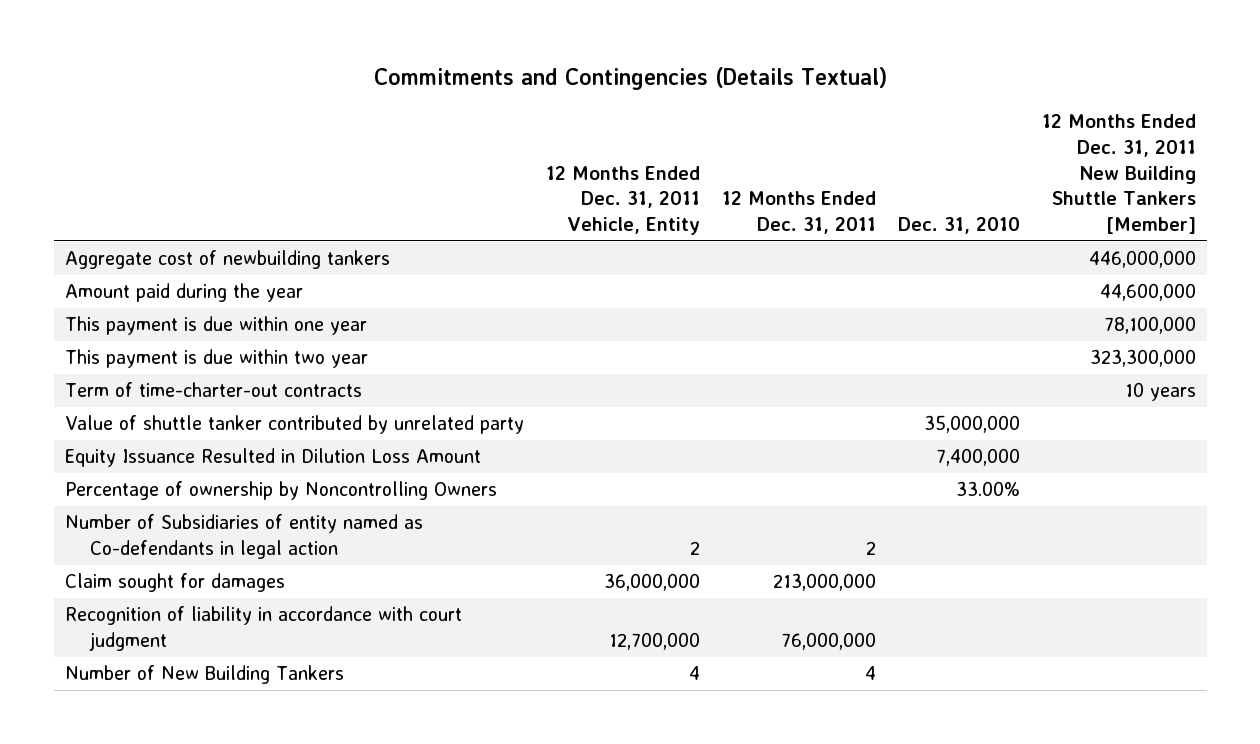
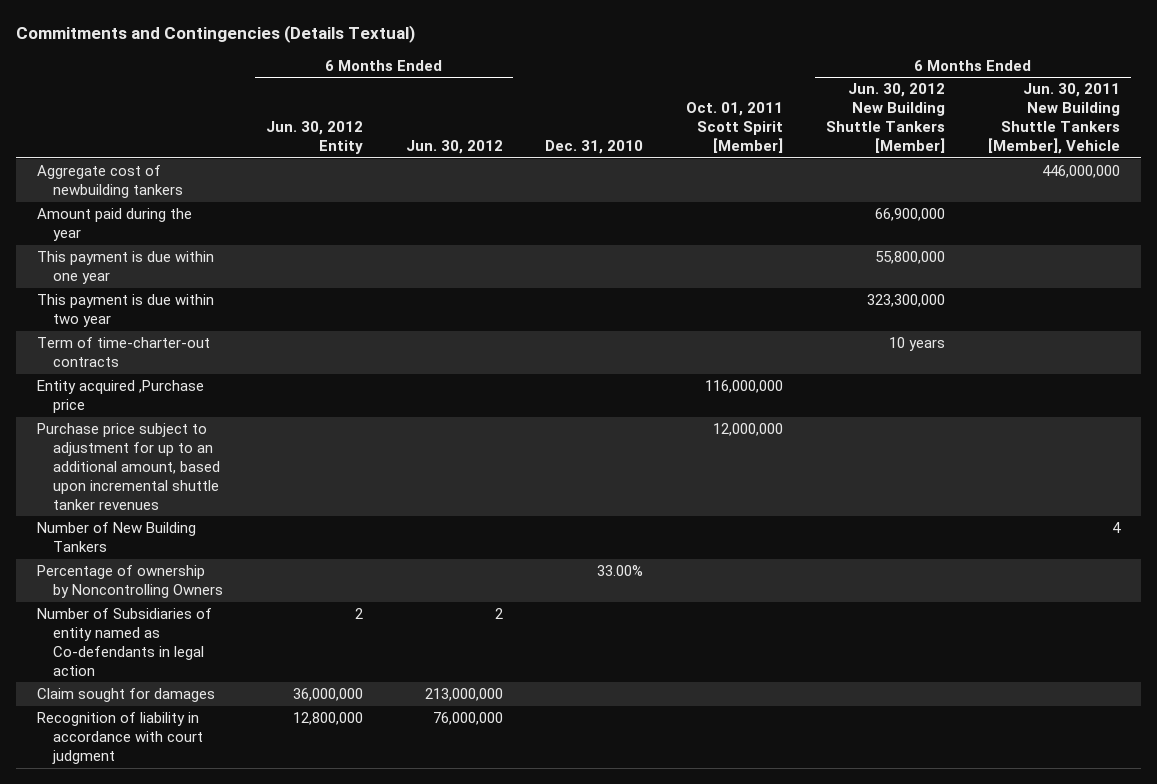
- | 12 Months Ended Dec. 31, 2011 Vehicle, Entity | 12 Months Ended Dec. 31, 2011 | Dec. 31, 2010 | 12 Months Ended Dec. 31, 2011 New Building Shuttle Tankers [Member]
+ | 6 Months Ended Jun. 30, 2012 Entity | 6 Months Ended Jun. 30, 2012 | Dec. 31, 2010 | Oct. 01, 2011 Scott Spirit [Member] | 6 Months Ended Jun. 30, 2012 New Building Shuttle Tankers [Member] | 6 Months Ended Jun. 30, 2011 New Building Shuttle Tankers [Member], Vehicle
- Value of shuttle tanker contributed by unrelated party | | | 35,000,000 |
- Equity Issuance Resulted in Dilution Loss Amount | | | 7,400,000 |
+ Entity acquired ,Purchase price | | | | 116,000,000 | |
+ Purchase price subject to adjustment for up to an additional amount, based upon incremental shuttle tanker revenues | | | | 12,000,000 | |
moved up: Number of New Building Tankers | | | | | | 4

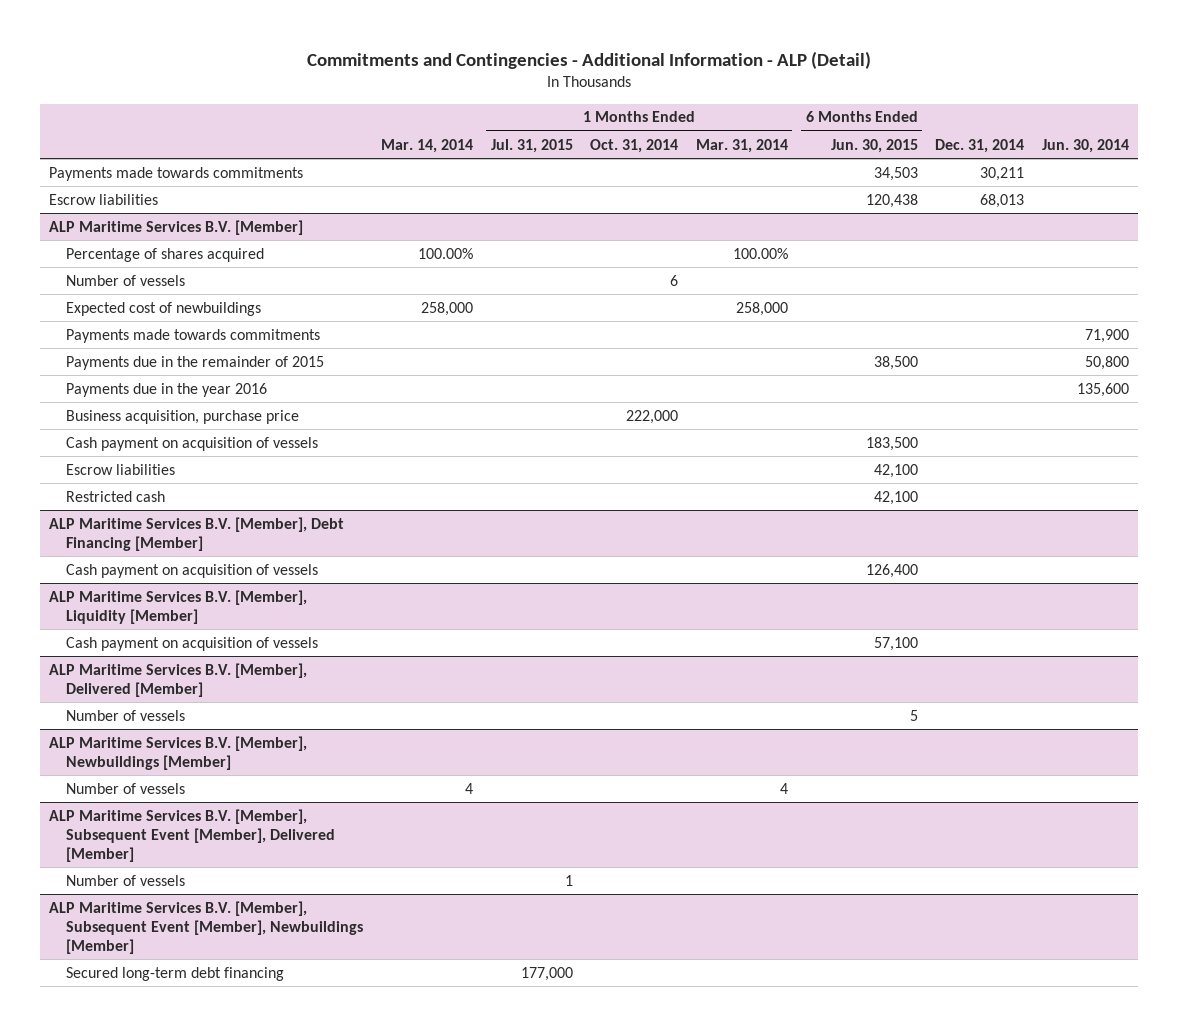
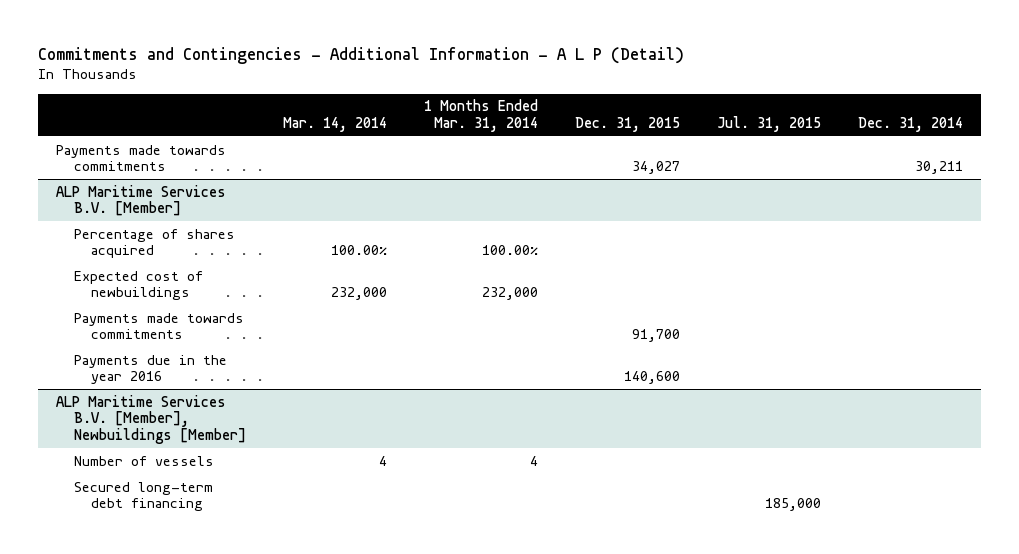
- Commitments and Contingencies - Additional Information - ALP (Detail)
+ Commitments and Contingencies - Additional Information - A L P (Detail)
- | Mar. 14, 2014 | 1 Months Ended Jul. 31, 2015 | 1 Months Ended Oct. 31, 2014 | 1 Months Ended Mar. 31, 2014 | 6 Months Ended Jun. 30, 2015 | Dec. 31, 2014 | Jun. 30, 2014
+ | Mar. 14, 2014 | 1 Months Ended Mar. 31, 2014 | Dec. 31, 2015 | Jul. 31, 2015 | Dec. 31, 2014
- Escrow liabilities | | | | | 120,438 | 68,013 |
@ ALP Maritime Services B.V. [Member]
- Number of vessels | | | 6 | | | |
- Expected cost of newbuildings | 258,000 | | | 258,000 | | |
+ Expected cost of newbuildings | 232,000 | 232,000 | | |
- Payments due in the remainder of 2015 | | | | | 38,500 | | 50,800
- Business acquisition, purchase price | | | 222,000 | | | |
- Cash payment on acquisition of vessels | | | | | 183,500 | |
- Escrow liabilities | | | | | 42,100 | |
- Restricted cash | | | | | 42,100 | |
- ALP Maritime Services B.V. [Member], Debt Financing [Member]
- Cash payment on acquisition of vessels | | | | | 126,400 | |
- ALP Maritime Services B.V. [Member], Liquidity [Member]
- Cash payment on acquisition of vessels | | | | | 57,100 | |
- ALP Maritime Services B.V. [Member], Delivered [Member]
- Number of vessels | | | | | 5 | |
- ALP Maritime Services B.V. [Member], Subsequent Event [Member], Delivered [Member]
- Number of vessels | | 1 | | | | |
- ALP Maritime Services B.V. [Member], Subsequent Event [Member], Newbuildings [Member]
- Secured long-term debt financing | | 177,000 | | | | |
@ ALP Maritime Services B.V. [Member], Newbuildings [Member]
+ Secured long-term debt financing | | | | 185,000 |

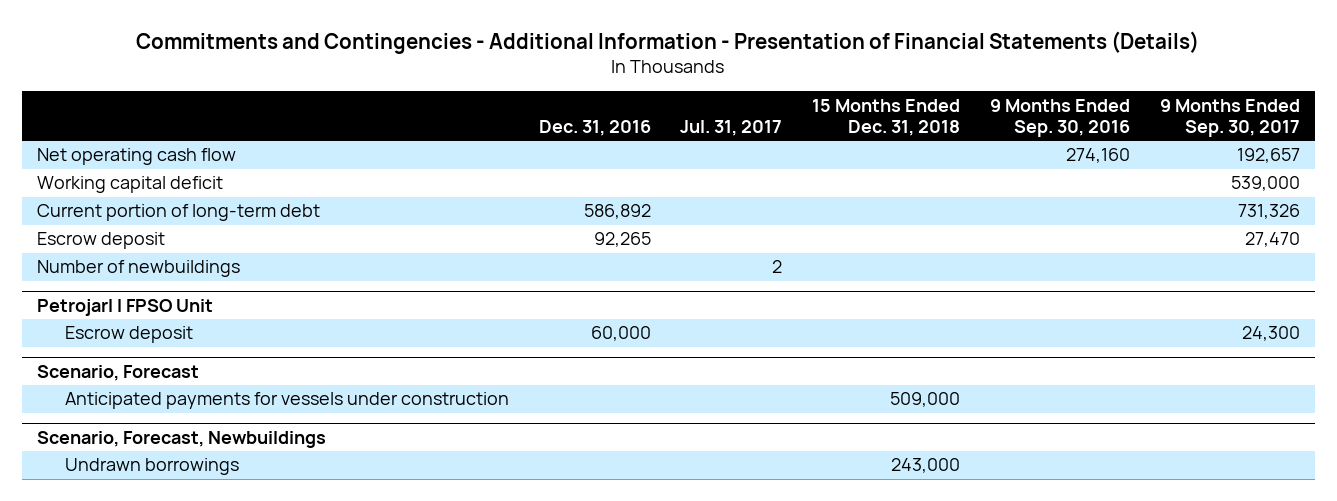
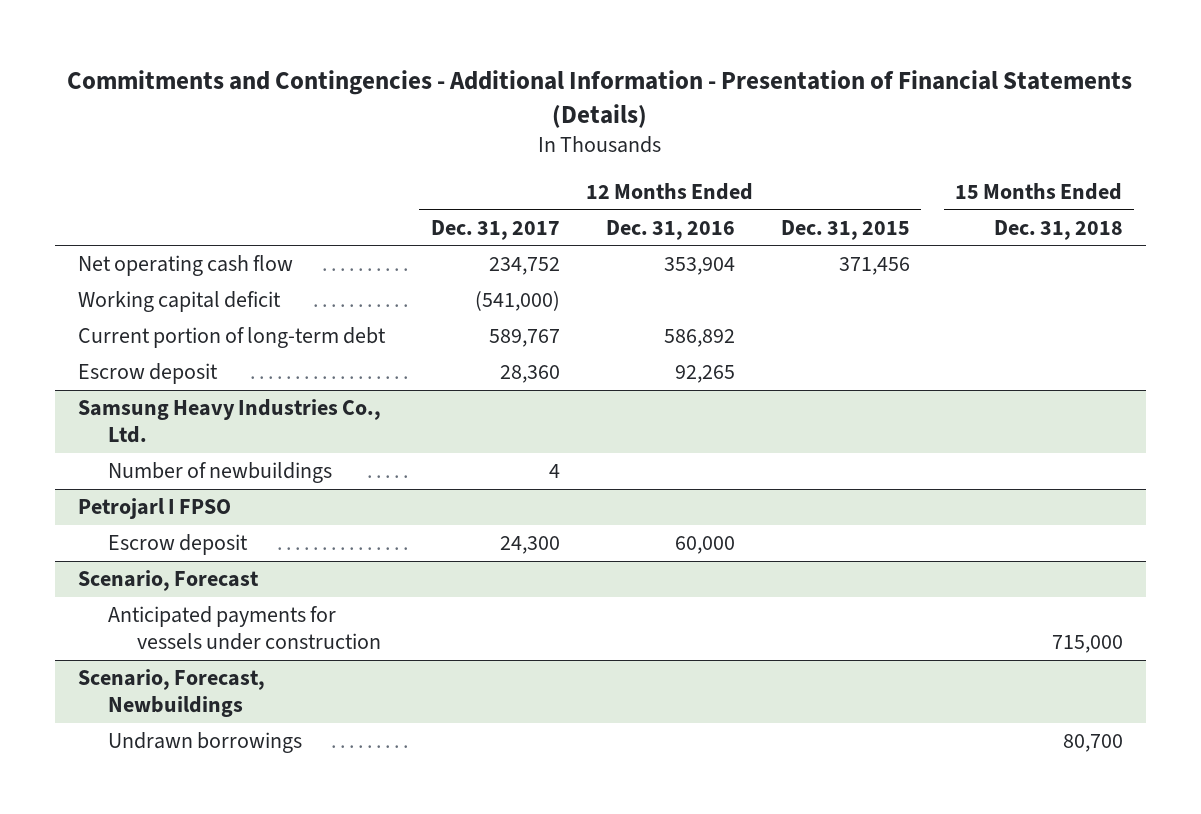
- | Dec. 31, 2016 | Jul. 31, 2017 | 15 Months Ended Dec. 31, 2018 | 9 Months Ended Sep. 30, 2016 | 9 Months Ended Sep. 30, 2017
+ | 12 Months Ended Dec. 31, 2017 | 12 Months Ended Dec. 31, 2016 | 12 Months Ended Dec. 31, 2015 | 15 Months Ended Dec. 31, 2018
- Number of newbuildings | | 2 | | |
- Petrojarl I FPSO Unit
- Escrow deposit | 60,000 | | | | 24,300
+ Samsung Heavy Industries Co., Ltd.
+ Number of newbuildings | 4 | | |
+ Petrojarl I FPSO
+ Escrow deposit | 24,300 | 60,000 | |
@ Scenario, Forecast
- Anticipated payments for vessels under construction | | | 509,000 | |
+ Anticipated payments for vessels under construction | | | | 715,000
@ Scenario, Forecast, Newbuildings
- Undrawn borrowings | | | 243,000 | |
+ Undrawn borrowings | | | | 80,700

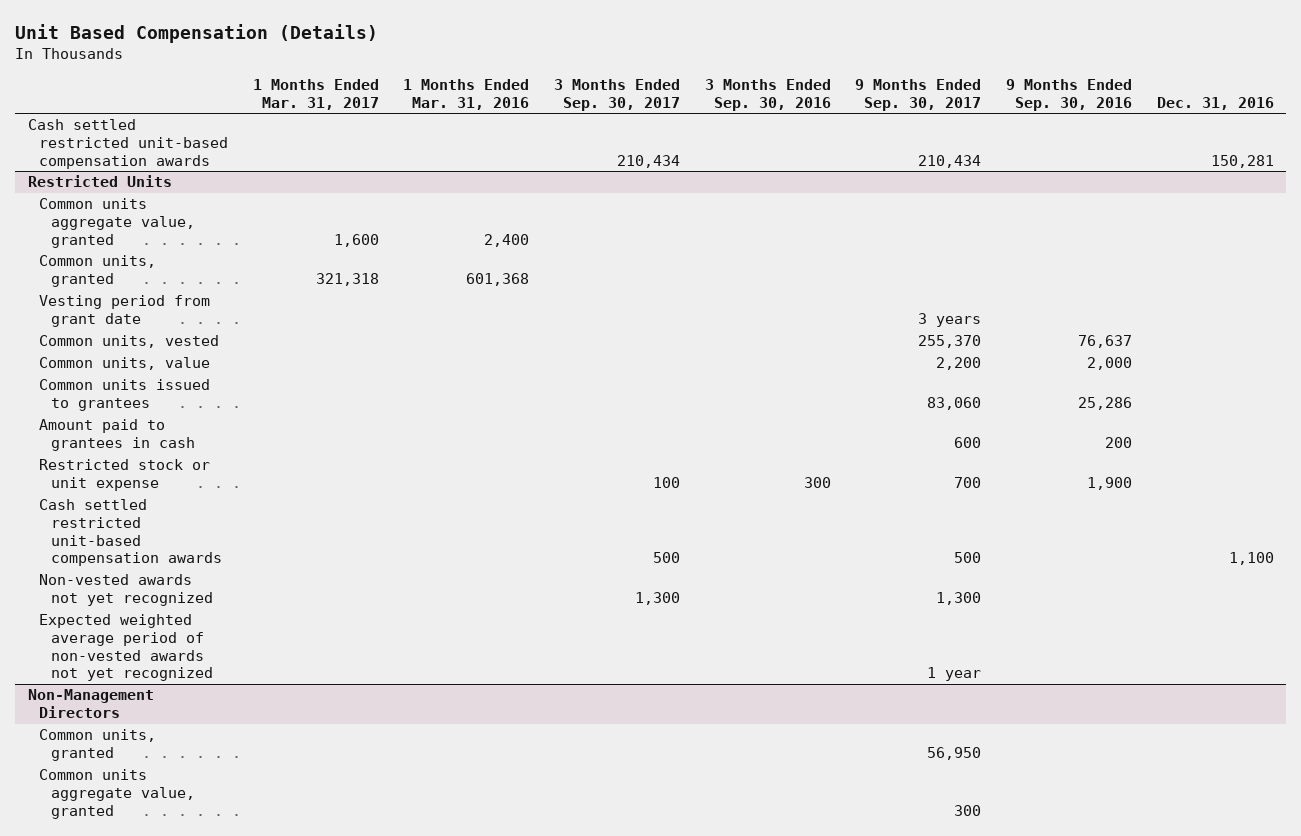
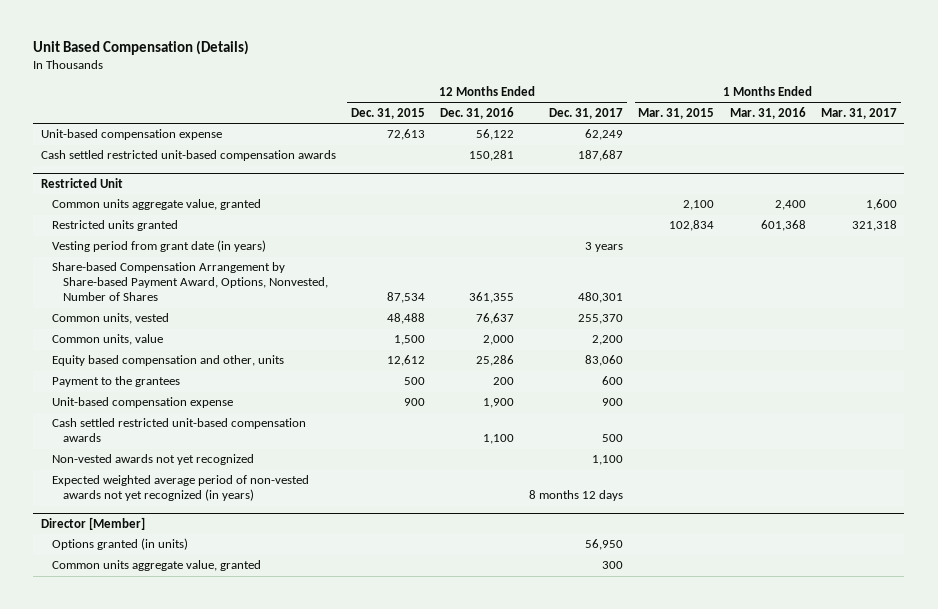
- | 1 Months Ended Mar. 31, 2017 | 1 Months Ended Mar. 31, 2016 | 3 Months Ended Sep. 30, 2017 | 3 Months Ended Sep. 30, 2016 | 9 Months Ended Sep. 30, 2017 | 9 Months Ended Sep. 30, 2016 | Dec. 31, 2016
+ | 12 Months Ended Dec. 31, 2015 | 12 Months Ended Dec. 31, 2016 | 12 Months Ended Dec. 31, 2017 | 1 Months Ended Mar. 31, 2015 | 1 Months Ended Mar. 31, 2016 | 1 Months Ended Mar. 31, 2017
+ Unit-based compensation expense | 72,613 | 56,122 | 62,249 | | |
- Restricted Units
+ Restricted Unit
- Common units, granted | 321,318 | 601,368 | | | | |
- Vesting period from grant date | | | | | 3 years | |
+ Restricted units granted | | | | 102,834 | 601,368 | 321,318
+ Vesting period from grant date (in years) | | | 3 years | | |
+ Share-based Compensation Arrangement by Share-based Payment Award, Options, Nonvested, Number of Shares | 87,534 | 361,355 | 480,301 | | |
- Common units issued to grantees | | | | | 83,060 | 25,286 |
- Amount paid to grantees in cash | | | | | 600 | 200 |
- Restricted stock or unit expense | | | 100 | 300 | 700 | 1,900 |
+ Equity based compensation and other, units | 12,612 | 25,286 | 83,060 | | |
+ Payment to the grantees | 500 | 200 | 600 | | |
+ Unit-based compensation expense | 900 | 1,900 | 900 | | |
- Expected weighted average period of non-vested awards not yet recognized | | | | | 1 year | |
- Non-Management Directors
- Common units, granted | | | | | 56,950 | |
+ Expected weighted average period of non-vested awards not yet recognized (in years) | | | 8 months 12 days | | |
+ Director [Member]
+ Options granted (in units) | | | 56,950 | | |

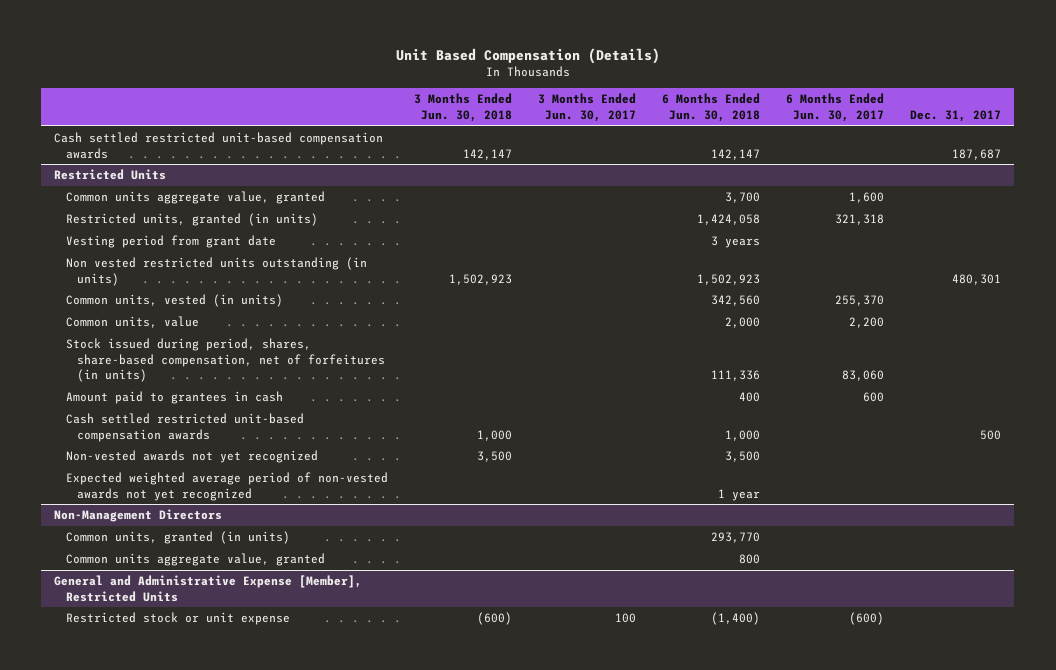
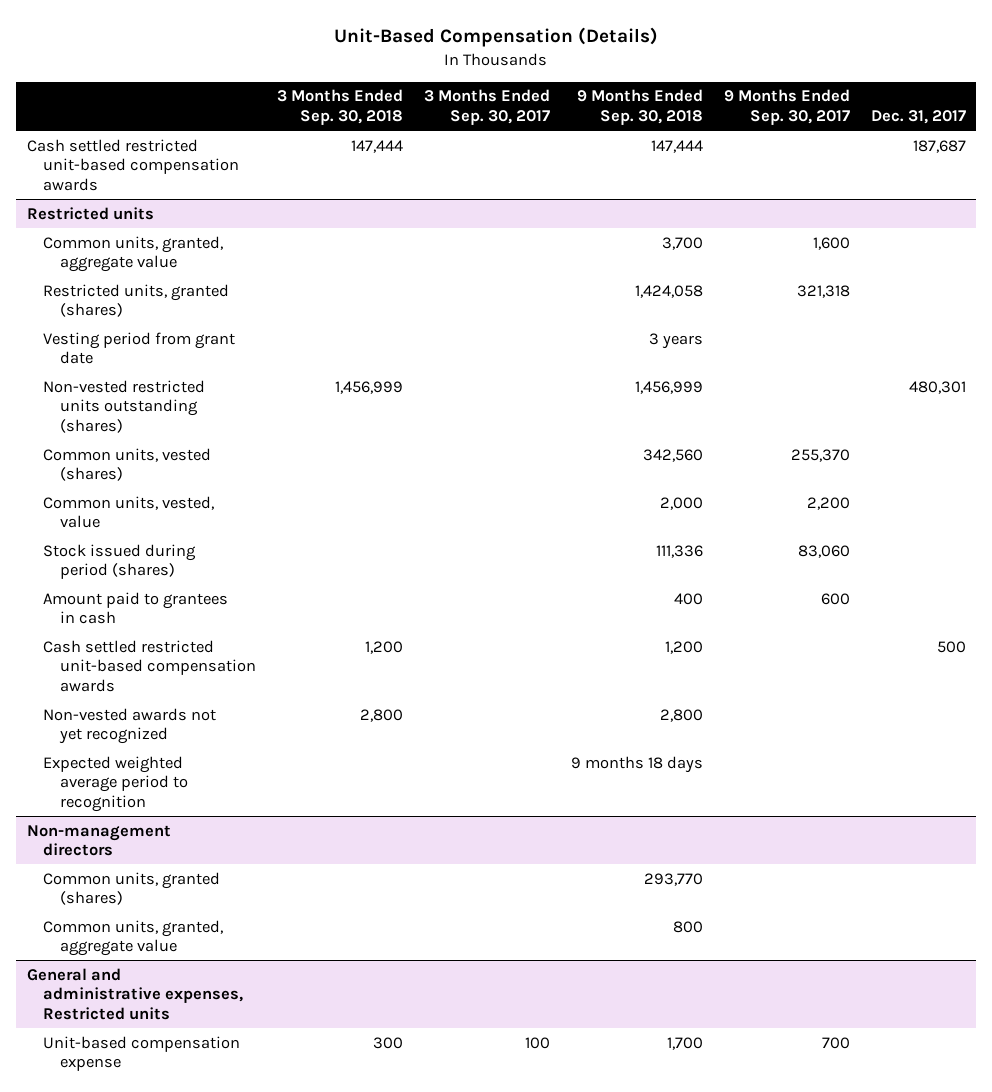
- Unit Based Compensation (Details)
+ Unit-Based Compensation (Details)
- | 3 Months Ended Jun. 30, 2018 | 3 Months Ended Jun. 30, 2017 | 6 Months Ended Jun. 30, 2018 | 6 Months Ended Jun. 30, 2017 | Dec. 31, 2017
+ | 3 Months Ended Sep. 30, 2018 | 3 Months Ended Sep. 30, 2017 | 9 Months Ended Sep. 30, 2018 | 9 Months Ended Sep. 30, 2017 | Dec. 31, 2017
- Restricted Units
- Common units aggregate value, granted | | | 3,700 | 1,600 |
- Restricted units, granted (in units) | | | 1,424,058 | 321,318 |
+ Restricted units
+ Common units, granted, aggregate value | | | 3,700 | 1,600 |
+ Restricted units, granted (shares) | | | 1,424,058 | 321,318 |
- Non vested restricted units outstanding (in units) | 1,502,923 | | 1,502,923 | | 480,301
- Common units, vested (in units) | | | 342,560 | 255,370 |
- Common units, value | | | 2,000 | 2,200 |
- Stock issued during period, shares, share-based compensation, net of forfeitures (in units) | | | 111,336 | 83,060 |
+ Non-vested restricted units outstanding (shares) | 1,456,999 | | 1,456,999 | | 480,301
+ Common units, vested (shares) | | | 342,560 | 255,370 |
+ Common units, vested, value | | | 2,000 | 2,200 |
+ Stock issued during period (shares) | | | 111,336 | 83,060 |
- Expected weighted average period of non-vested awards not yet recognized | | | 1 year | |
- Non-Management Directors
- Common units, granted (in units) | | | 293,770 | |
- Common units aggregate value, granted | | | 800 | |
- General and Administrative Expense [Member], Restricted Units
- Restricted stock or unit expense | (600) | 100 | (1,400) | (600) |
+ Expected weighted average period to recognition | | | 9 months 18 days | |
+ Non-management directors
+ Common units, granted (shares) | | | 293,770 | |
+ Common units, granted, aggregate value | | | 800 | |
+ General and administrative expenses, Restricted units
+ Unit-based compensation expense | 300 | 100 | 1,700 | 700 |

